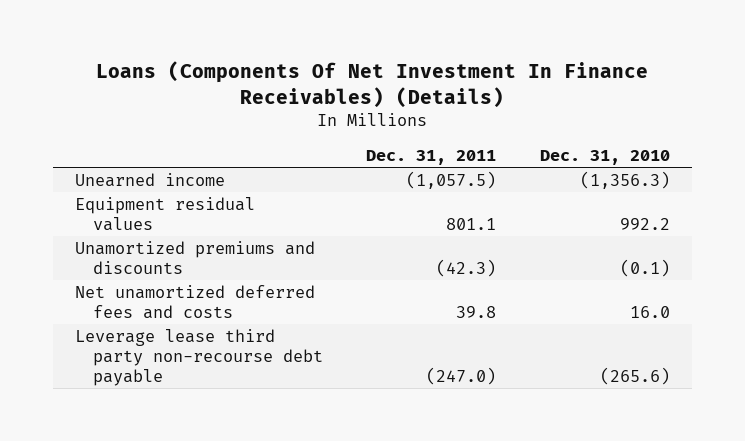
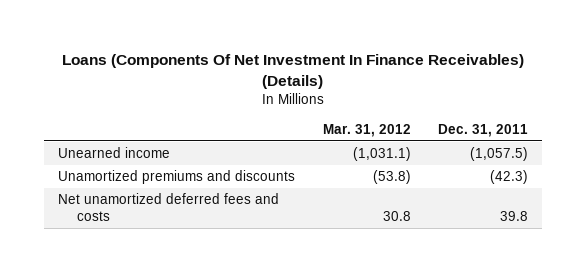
- | Dec. 31, 2011 | Dec. 31, 2010
+ | Mar. 31, 2012 | Dec. 31, 2011
- Equipment residual values | 801.1 | 992.2
- Leverage lease third party non-recourse debt payable | (247.0) | (265.6)

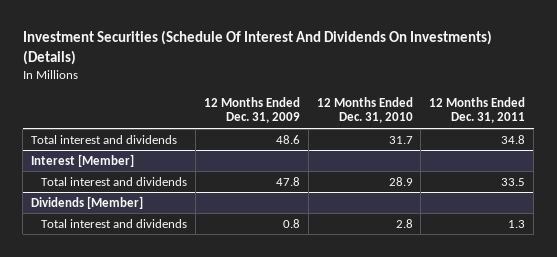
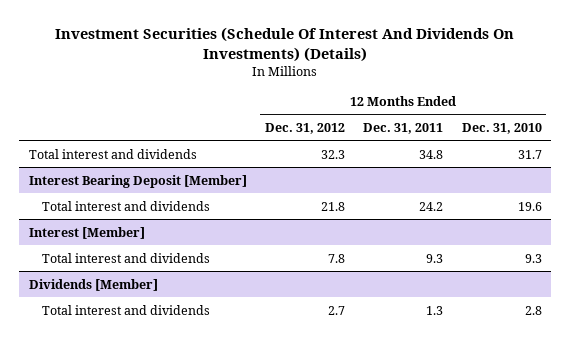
- | 12 Months Ended Dec. 31, 2009 | 12 Months Ended Dec. 31, 2010 | 12 Months Ended Dec. 31, 2011
+ | 12 Months Ended Dec. 31, 2012 | 12 Months Ended Dec. 31, 2011 | 12 Months Ended Dec. 31, 2010
+ Interest Bearing Deposit [Member]
+ Total interest and dividends | 21.8 | 24.2 | 19.6
@ Interest [Member]
- Total interest and dividends | 47.8 | 28.9 | 33.5
+ Total interest and dividends | 7.8 | 9.3 | 9.3

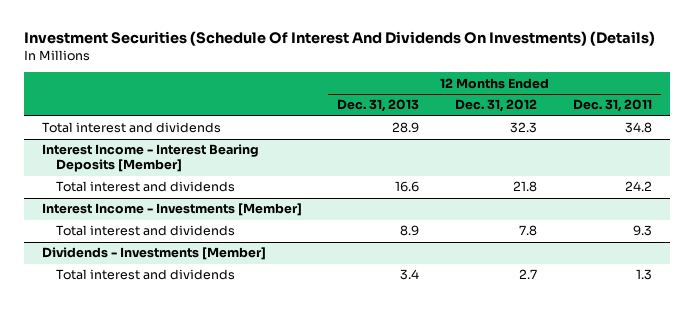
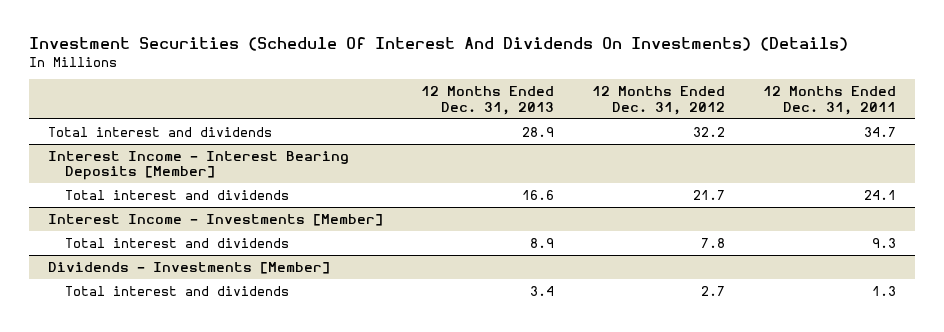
- Total interest and dividends | 28.9 | 32.3 | 34.8
+ Total interest and dividends | 28.9 | 32.2 | 34.7
@ Interest Income - Interest Bearing Deposits [Member]
- Total interest and dividends | 16.6 | 21.8 | 24.2
+ Total interest and dividends | 16.6 | 21.7 | 24.1

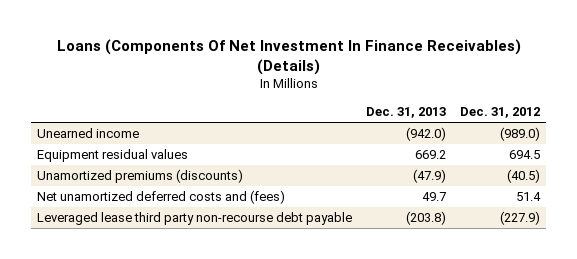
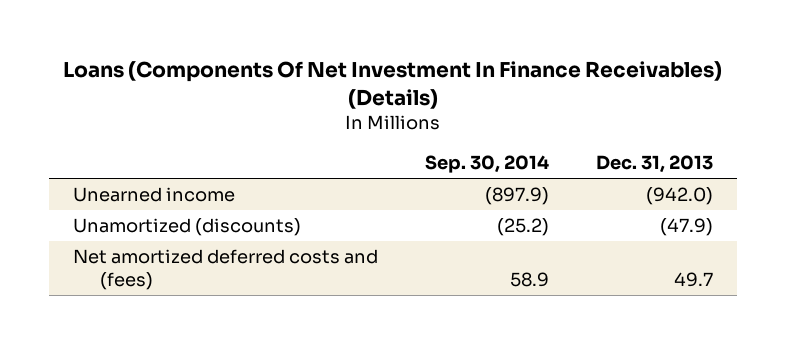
- | Dec. 31, 2013 | Dec. 31, 2012
+ | Sep. 30, 2014 | Dec. 31, 2013
- Equipment residual values | 669.2 | 694.5
- Unamortized premiums (discounts) | (47.9) | (40.5)
- Net unamortized deferred costs and (fees) | 49.7 | 51.4
- Leveraged lease third party non-recourse debt payable | (203.8) | (227.9)
+ Unamortized (discounts) | (25.2) | (47.9)
+ Net amortized deferred costs and (fees) | 58.9 | 49.7

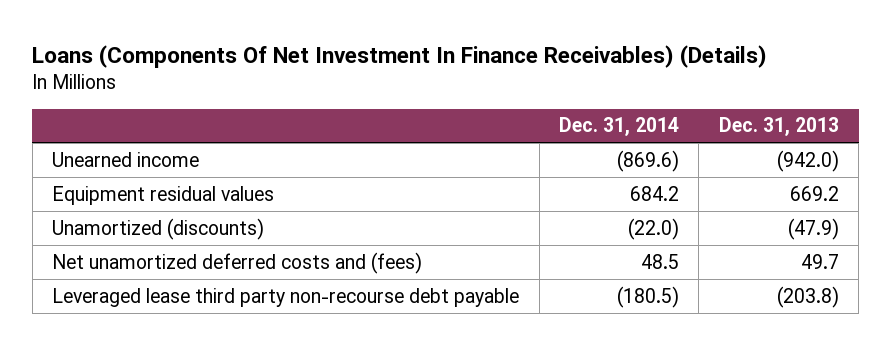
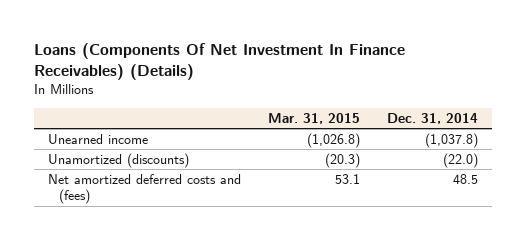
- | Dec. 31, 2014 | Dec. 31, 2013
+ | Mar. 31, 2015 | Dec. 31, 2014
- Unearned income | (869.6) | (942.0)
- Equipment residual values | 684.2 | 669.2
+ Unearned income | (1,026.8) | (1,037.8)
- Net unamortized deferred costs and (fees) | 48.5 | 49.7
- Leveraged lease third party non-recourse debt payable | (180.5) | (203.8)
+ Net amortized deferred costs and (fees) | 53.1 | 48.5

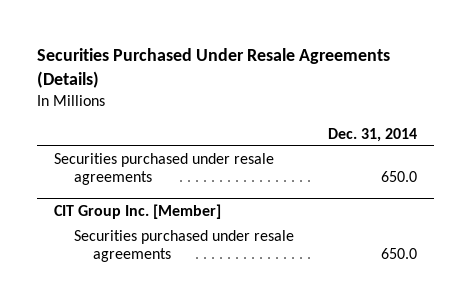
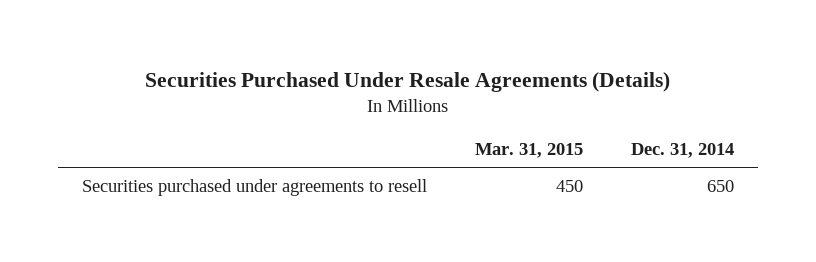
- | Dec. 31, 2014
+ | Mar. 31, 2015 | Dec. 31, 2014
- Securities purchased under resale agreements | 650.0
- CIT Group Inc. [Member]
- Securities purchased under resale agreements | 650.0
+ Securities purchased under agreements to resell | 450 | 650

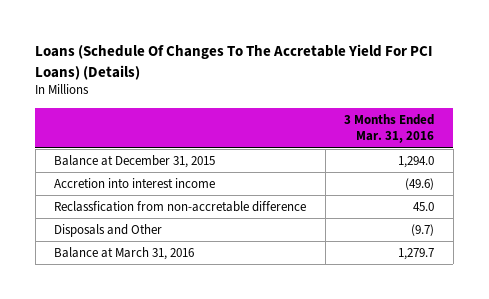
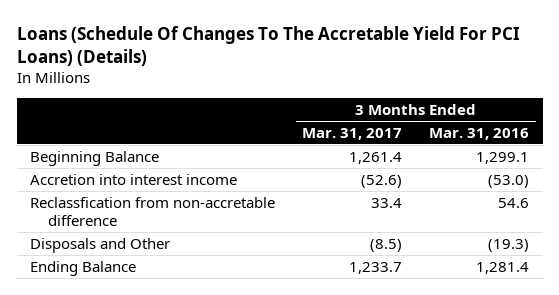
- | 3 Months Ended Mar. 31, 2016
+ | 3 Months Ended Mar. 31, 2017 | 3 Months Ended Mar. 31, 2016
- Balance at December 31, 2015 | 1,294.0
- Accretion into interest income | (49.6)
- Reclassfication from non-accretable difference | 45.0
- Disposals and Other | (9.7)
- Balance at March 31, 2016 | 1,279.7
+ Beginning Balance | 1,261.4 | 1,299.1
+ Accretion into interest income | (52.6) | (53.0)
+ Reclassfication from non-accretable difference | 33.4 | 54.6
+ Disposals and Other | (8.5) | (19.3)
+ Ending Balance | 1,233.7 | 1,281.4

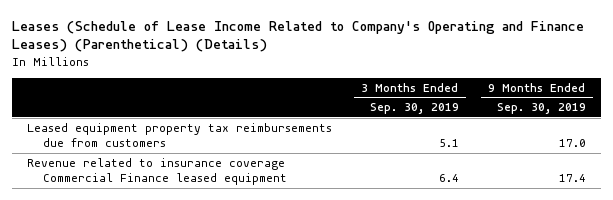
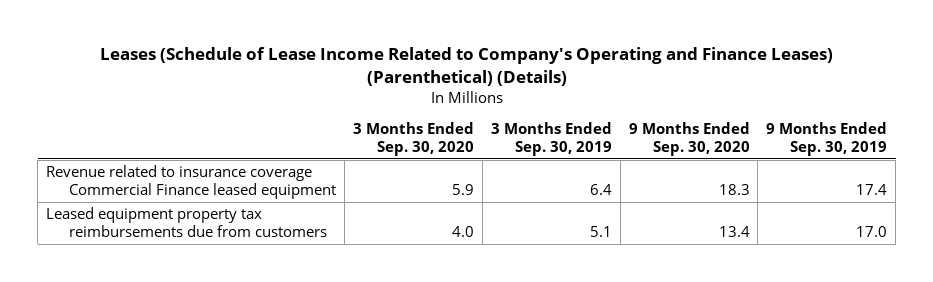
- | 3 Months Ended Sep. 30, 2019 | 9 Months Ended Sep. 30, 2019
+ | 3 Months Ended Sep. 30, 2020 | 3 Months Ended Sep. 30, 2019 | 9 Months Ended Sep. 30, 2020 | 9 Months Ended Sep. 30, 2019
moved down: Leased equipment property tax reimbursements due from customers | 4.0 | 5.1 | 13.4 | 17.0

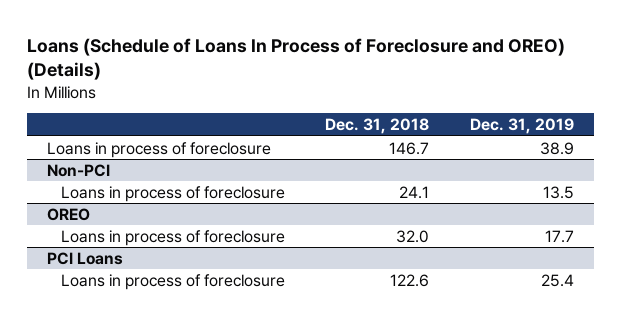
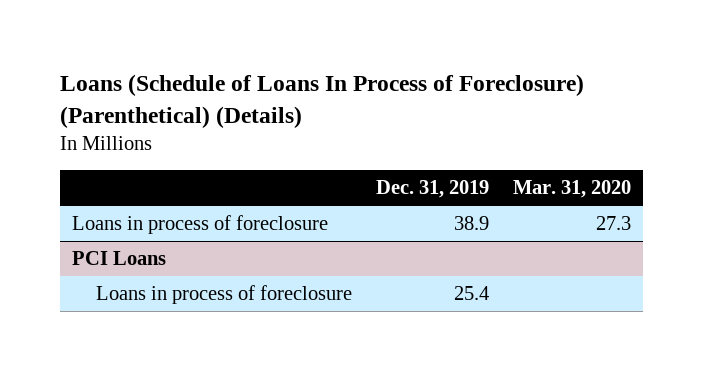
- Loans (Schedule of Loans In Process of Foreclosure and OREO) (Details)
+ Loans (Schedule of Loans In Process of Foreclosure) (Parenthetical) (Details)
- | Dec. 31, 2018 | Dec. 31, 2019
+ | Dec. 31, 2019 | Mar. 31, 2020
- Non-PCI
- Loans in process of foreclosure | 24.1 | 13.5
- OREO
- Loans in process of foreclosure | 32.0 | 17.7

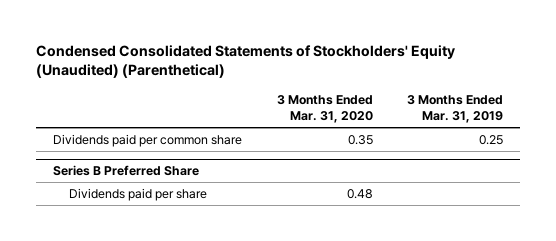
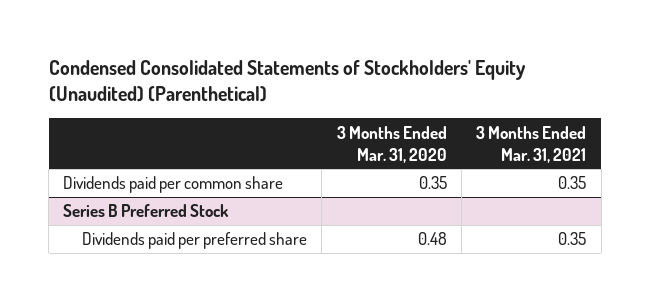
- | 3 Months Ended Mar. 31, 2020 | 3 Months Ended Mar. 31, 2019
+ | 3 Months Ended Mar. 31, 2020 | 3 Months Ended Mar. 31, 2021
- Series B Preferred Share
- Dividends paid per share | 0.48 |
+ Series B Preferred Stock
+ Dividends paid per preferred share | 0.48 | 0.35

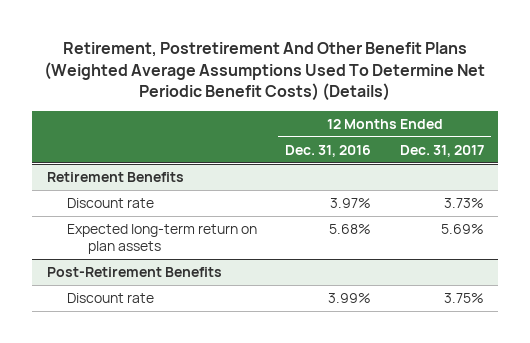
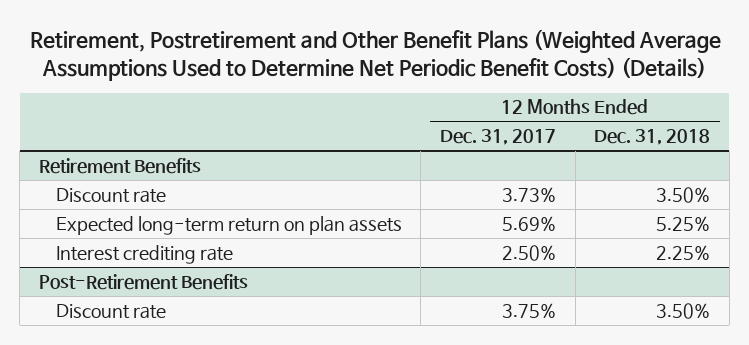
- Retirement, Postretirement And Other Benefit Plans (Weighted Average Assumptions Used To Determine Net Periodic Benefit Costs) (Details)
+ Retirement, Postretirement and Other Benefit Plans (Weighted Average Assumptions Used to Determine Net Periodic Benefit Costs) (Details)
- | 12 Months Ended Dec. 31, 2016 | 12 Months Ended Dec. 31, 2017
+ | 12 Months Ended Dec. 31, 2017 | 12 Months Ended Dec. 31, 2018
@ Retirement Benefits
+ Interest crediting rate | 2.50% | 2.25%

